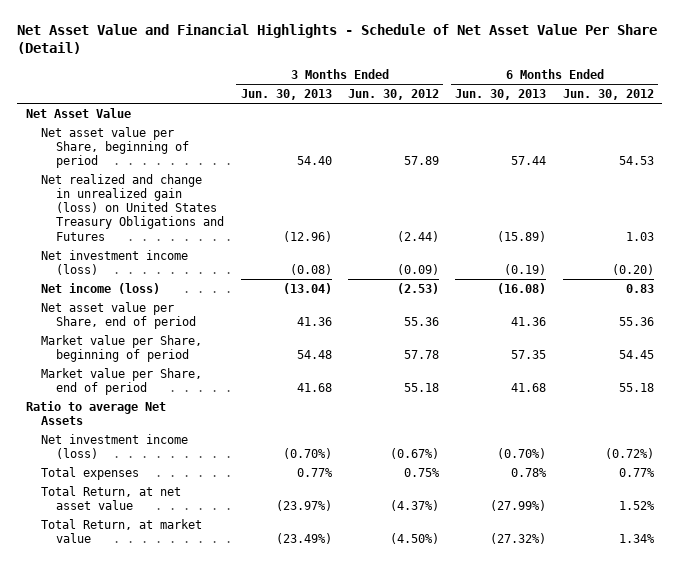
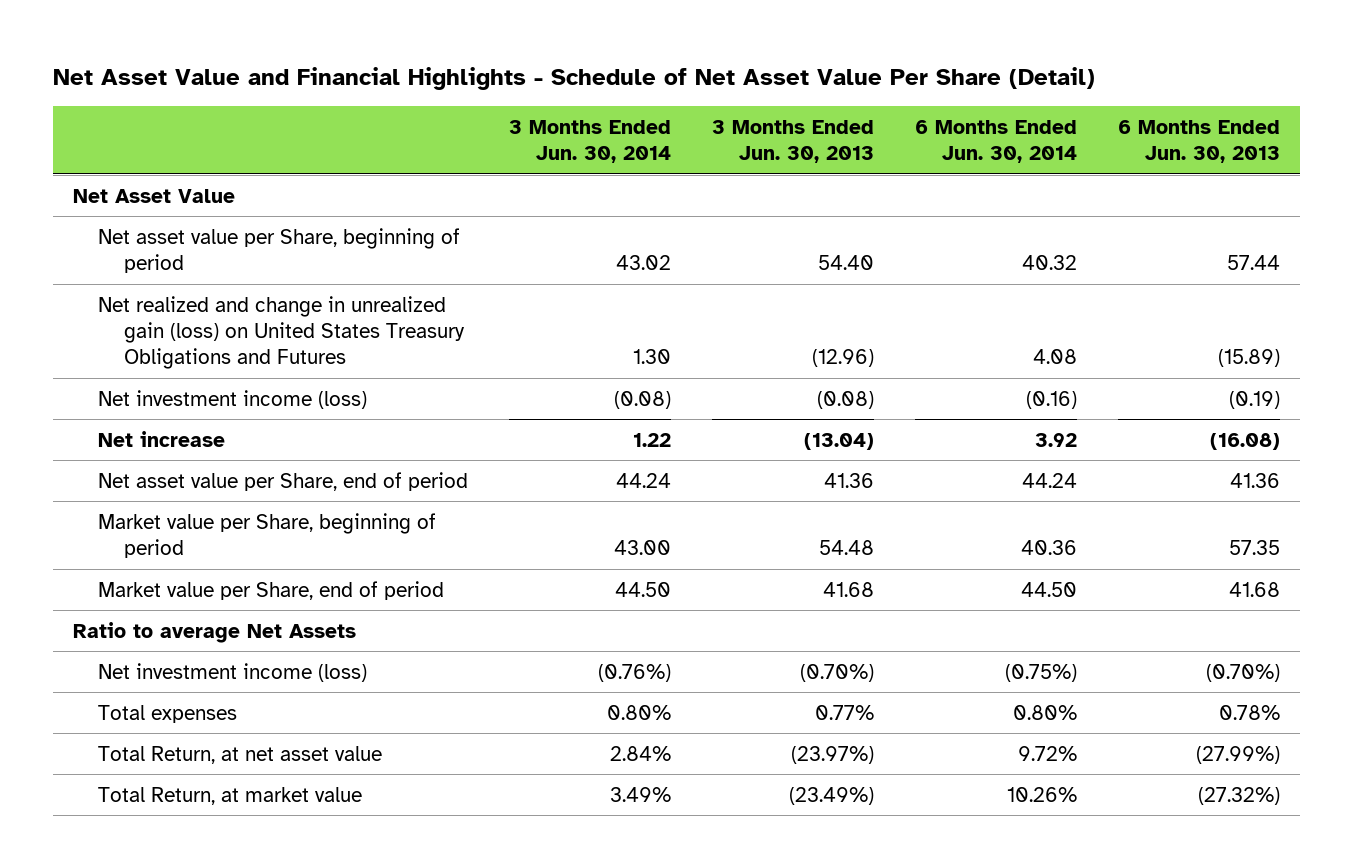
- | 3 Months Ended Jun. 30, 2013 | 3 Months Ended Jun. 30, 2012 | 6 Months Ended Jun. 30, 2013 | 6 Months Ended Jun. 30, 2012
+ | 3 Months Ended Jun. 30, 2014 | 3 Months Ended Jun. 30, 2013 | 6 Months Ended Jun. 30, 2014 | 6 Months Ended Jun. 30, 2013
- Net income (loss) | (13.04) | (2.53) | (16.08) | 0.83
+ Net increase | 1.22 | (13.04) | 3.92 | (16.08)

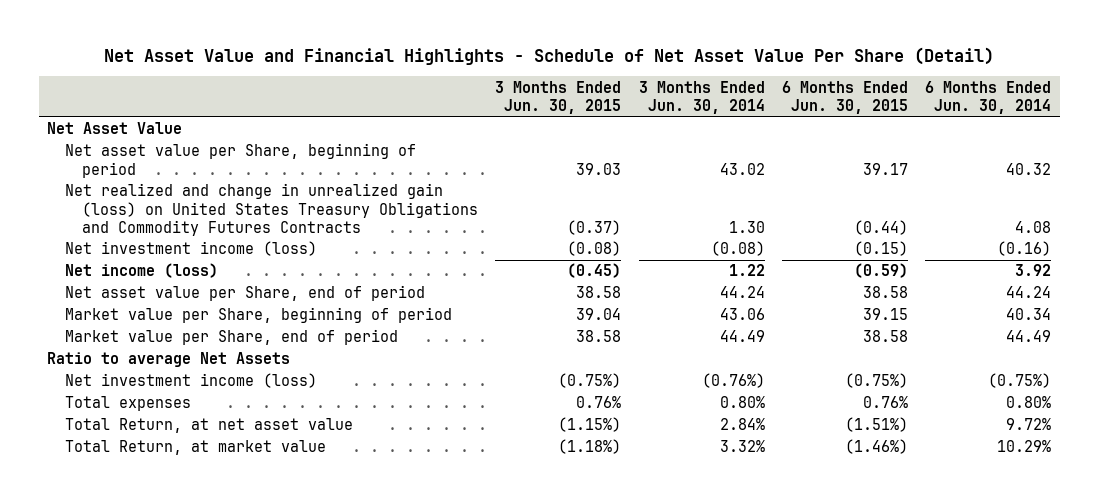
- | 3 Months Ended Jun. 30, 2014 | 3 Months Ended Jun. 30, 2013 | 6 Months Ended Jun. 30, 2014 | 6 Months Ended Jun. 30, 2013
+ | 3 Months Ended Jun. 30, 2015 | 3 Months Ended Jun. 30, 2014 | 6 Months Ended Jun. 30, 2015 | 6 Months Ended Jun. 30, 2014
- Net realized and change in unrealized gain (loss) on United States Treasury Obligations and Futures | 1.30 | (12.96) | 4.08 | (15.89)
+ Net realized and change in unrealized gain (loss) on United States Treasury Obligations and Commodity Futures Contracts | (0.37) | 1.30 | (0.44) | 4.08
- Net increase | 1.22 | (13.04) | 3.92 | (16.08)
+ Net income (loss) | (0.45) | 1.22 | (0.59) | 3.92
- Market value per Share, beginning of period | 43.00 | 54.48 | 40.36 | 57.35
- Market value per Share, end of period | 44.50 | 41.68 | 44.50 | 41.68
+ Market value per Share, beginning of period | 39.04 | 43.06 | 39.15 | 40.34
+ Market value per Share, end of period | 38.58 | 44.49 | 38.58 | 44.49
- Total Return, at market value | 3.49% | (23.49%) | 10.26% | (27.32%)
+ Total Return, at market value | (1.18%) | 3.32% | (1.46%) | 10.29%

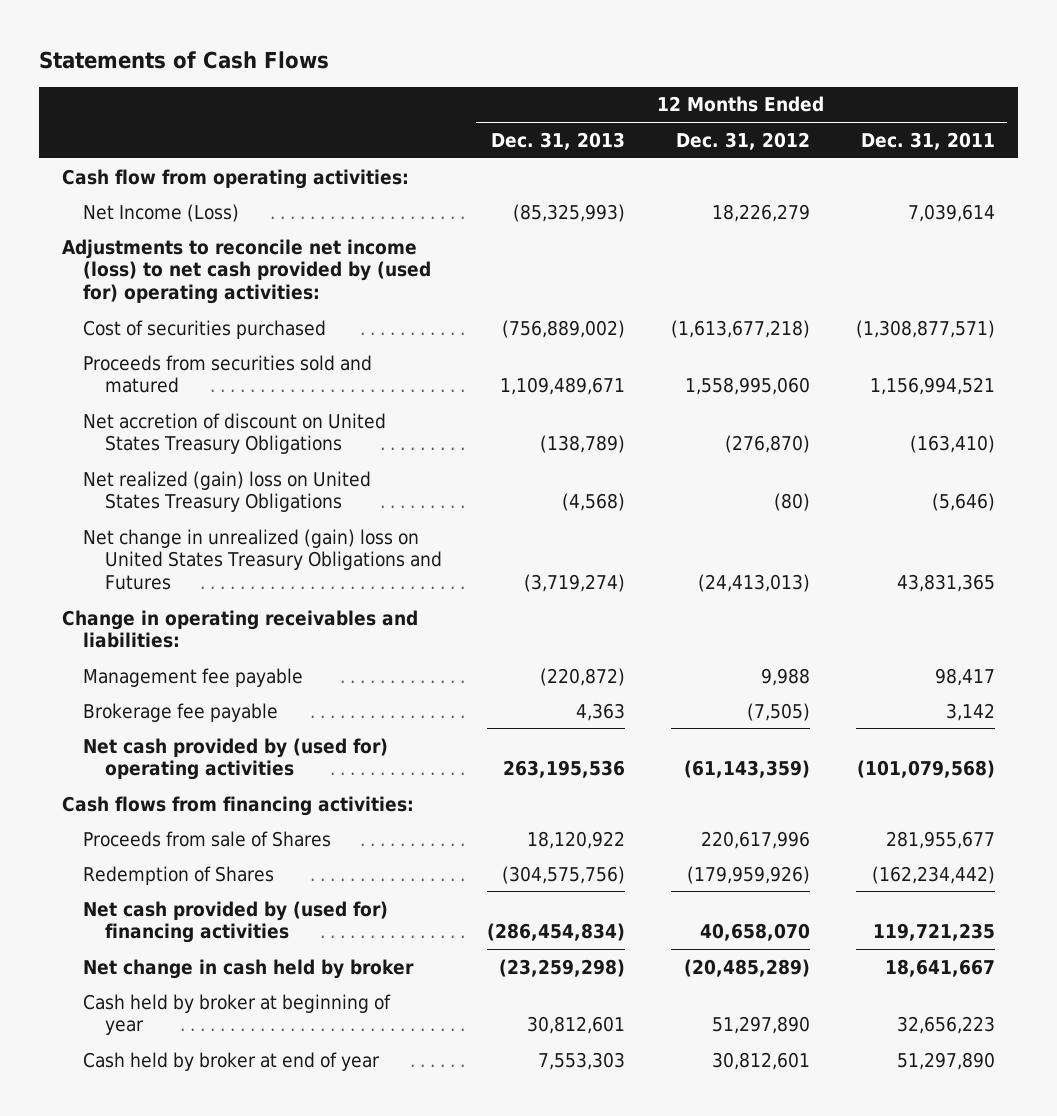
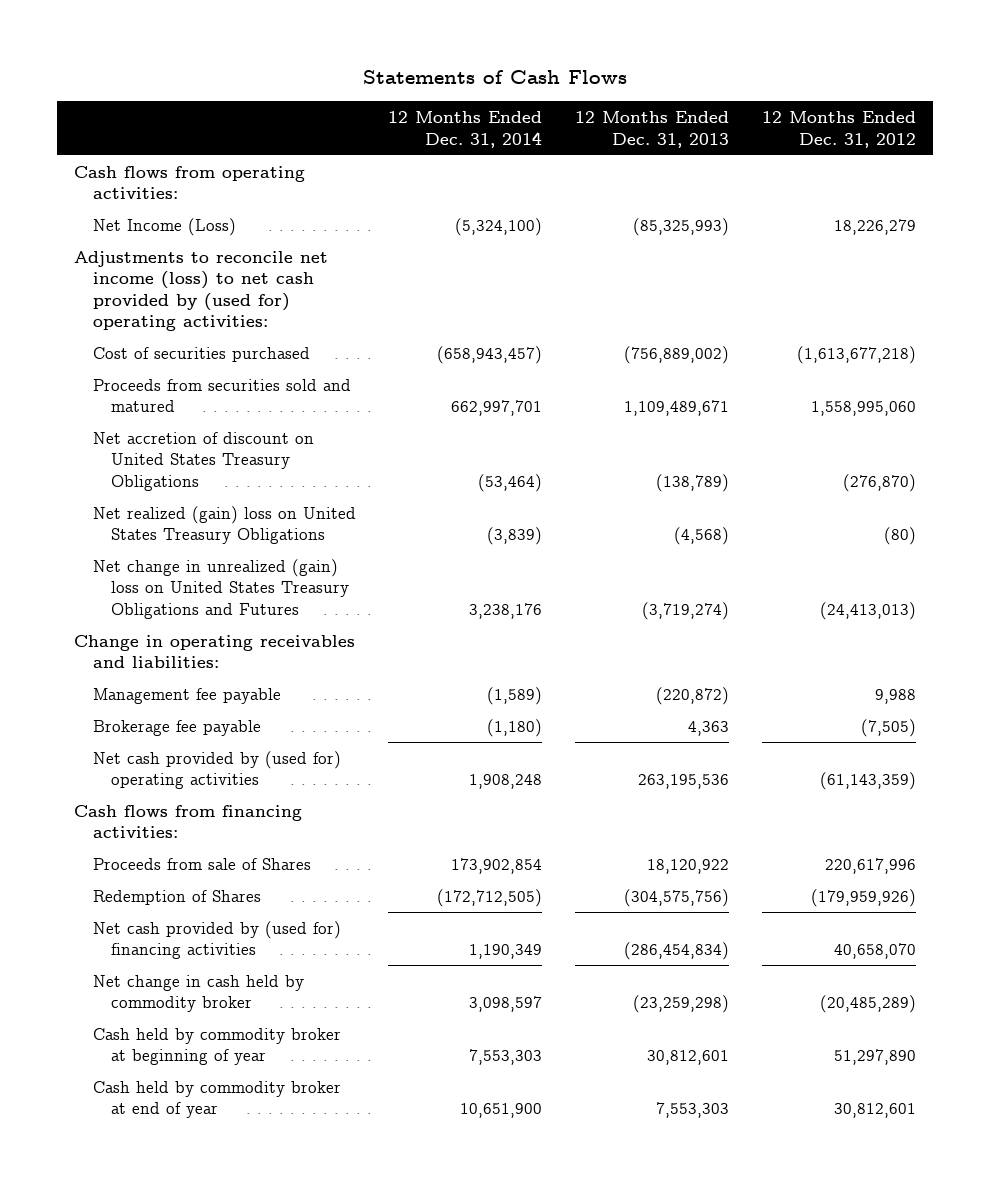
- | 12 Months Ended Dec. 31, 2013 | 12 Months Ended Dec. 31, 2012 | 12 Months Ended Dec. 31, 2011
+ | 12 Months Ended Dec. 31, 2014 | 12 Months Ended Dec. 31, 2013 | 12 Months Ended Dec. 31, 2012
- Cash flow from operating activities:
+ Cash flows from operating activities:
- Net change in cash held by broker | (23,259,298) | (20,485,289) | 18,641,667
- Cash held by broker at beginning of year | 30,812,601 | 51,297,890 | 32,656,223
- Cash held by broker at end of year | 7,553,303 | 30,812,601 | 51,297,890
+ Net change in cash held by commodity broker | 3,098,597 | (23,259,298) | (20,485,289)
+ Cash held by commodity broker at beginning of year | 7,553,303 | 30,812,601 | 51,297,890
+ Cash held by commodity broker at end of year | 10,651,900 | 7,553,303 | 30,812,601

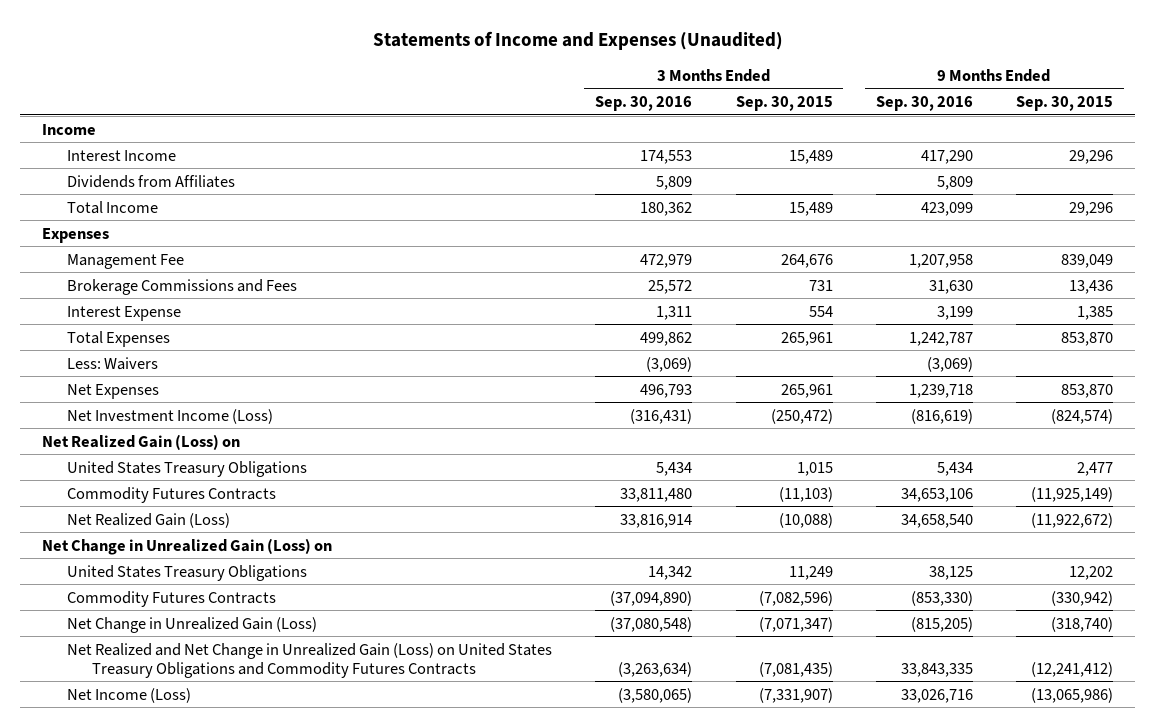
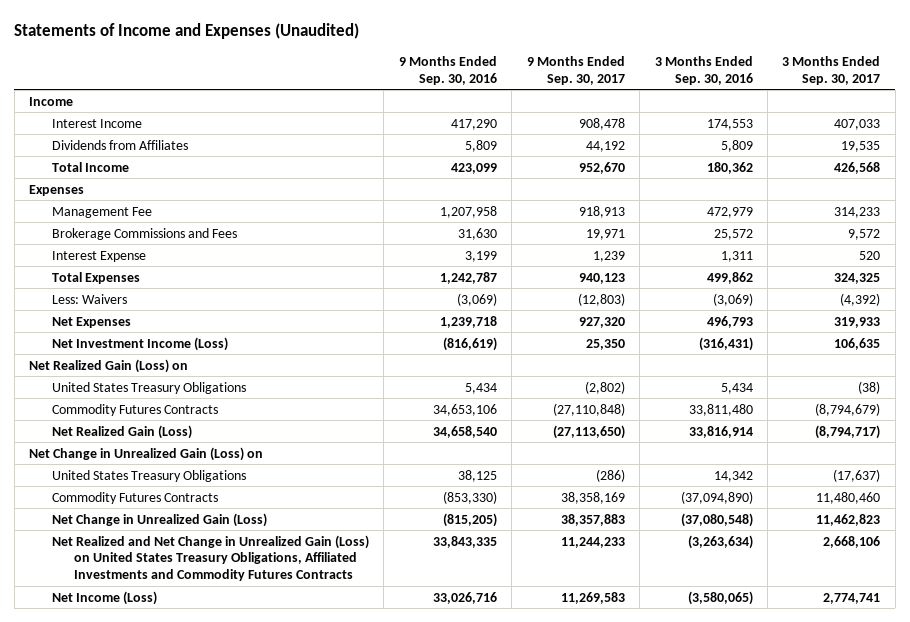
- | 3 Months Ended Sep. 30, 2016 | 3 Months Ended Sep. 30, 2015 | 9 Months Ended Sep. 30, 2016 | 9 Months Ended Sep. 30, 2015
+ | 9 Months Ended Sep. 30, 2016 | 9 Months Ended Sep. 30, 2017 | 3 Months Ended Sep. 30, 2016 | 3 Months Ended Sep. 30, 2017
- Net Realized and Net Change in Unrealized Gain (Loss) on United States Treasury Obligations and Commodity Futures Contracts | (3,263,634) | (7,081,435) | 33,843,335 | (12,241,412)
+ Net Realized and Net Change in Unrealized Gain (Loss) on United States Treasury Obligations, Affiliated Investments and Commodity Futures Contracts | 33,843,335 | 11,244,233 | (3,263,634) | 2,668,106

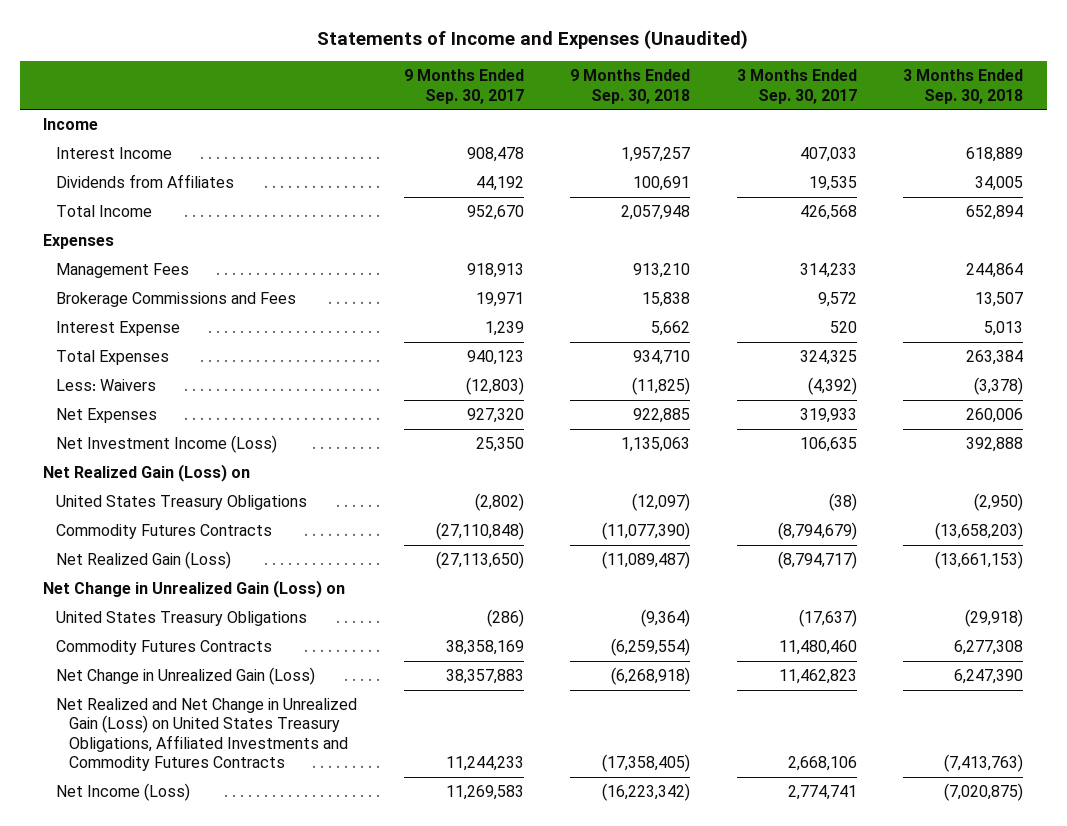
- | 9 Months Ended Sep. 30, 2016 | 9 Months Ended Sep. 30, 2017 | 3 Months Ended Sep. 30, 2016 | 3 Months Ended Sep. 30, 2017
+ | 9 Months Ended Sep. 30, 2017 | 9 Months Ended Sep. 30, 2018 | 3 Months Ended Sep. 30, 2017 | 3 Months Ended Sep. 30, 2018
- Management Fee | 1,207,958 | 918,913 | 472,979 | 314,233
+ Management Fees | 918,913 | 913,210 | 314,233 | 244,864

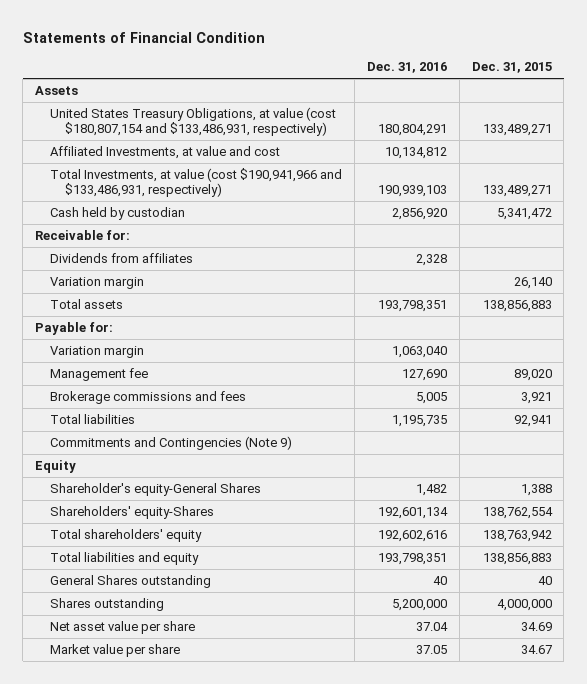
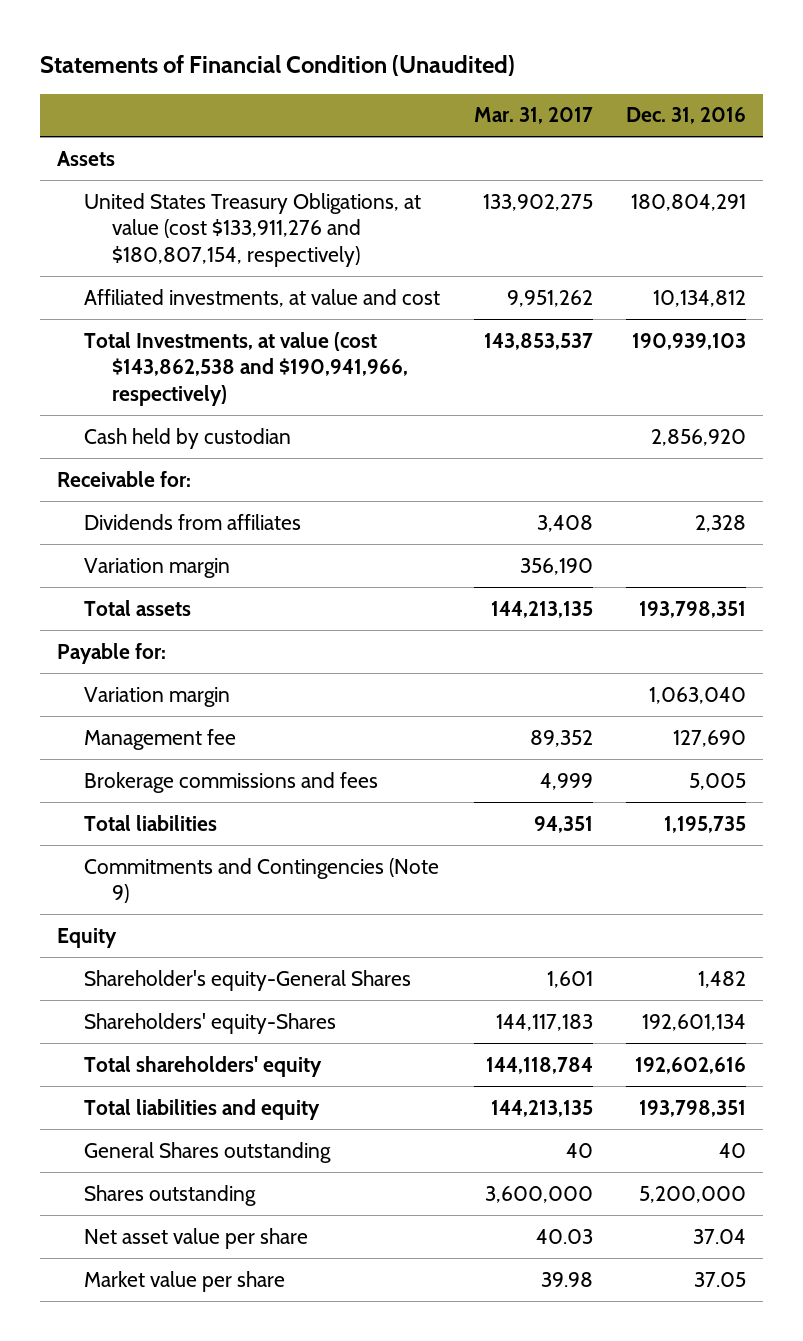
- Statements of Financial Condition
+ Statements of Financial Condition (Unaudited)
- | Dec. 31, 2016 | Dec. 31, 2015
+ | Mar. 31, 2017 | Dec. 31, 2016
- United States Treasury Obligations, at value (cost $180,807,154 and $133,486,931, respectively) | 180,804,291 | 133,489,271
- Affiliated Investments, at value and cost | 10,134,812 |
- Total Investments, at value (cost $190,941,966 and $133,486,931, respectively) | 190,939,103 | 133,489,271
+ United States Treasury Obligations, at value (cost $133,911,276 and $180,807,154, respectively) | 133,902,275 | 180,804,291
+ Affiliated investments, at value and cost | 9,951,262 | 10,134,812
+ Total Investments, at value (cost $143,862,538 and $190,941,966, respectively) | 143,853,537 | 190,939,103

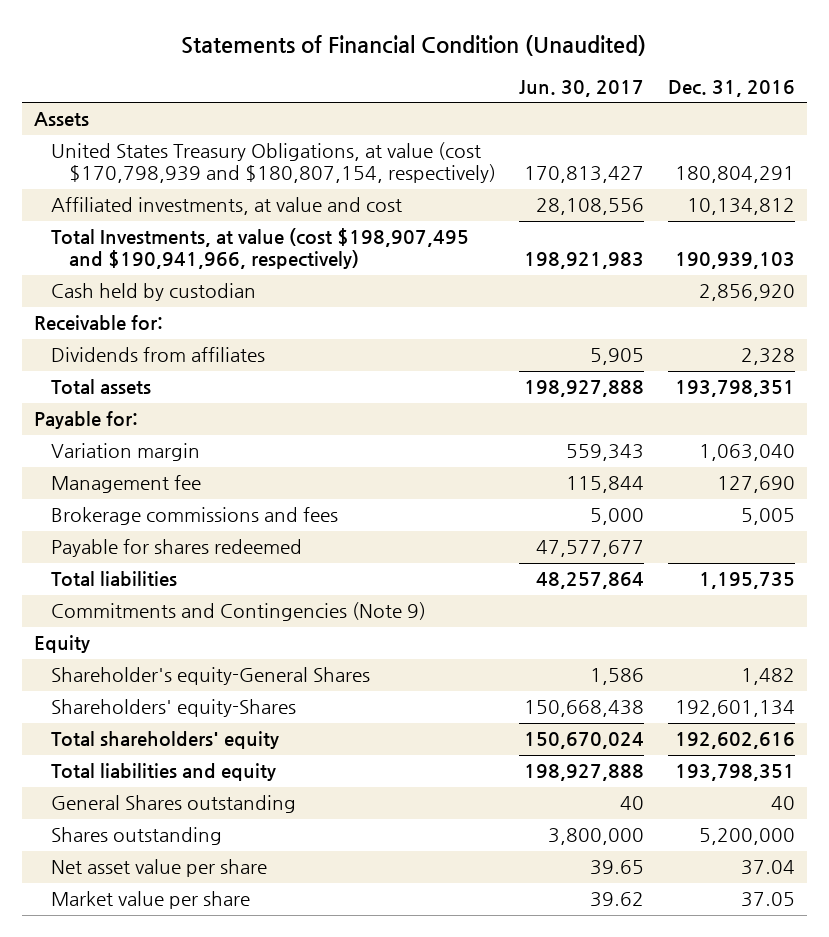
- | Mar. 31, 2017 | Dec. 31, 2016
+ | Jun. 30, 2017 | Dec. 31, 2016
- United States Treasury Obligations, at value (cost $133,911,276 and $180,807,154, respectively) | 133,902,275 | 180,804,291
+ United States Treasury Obligations, at value (cost $170,798,939 and $180,807,154, respectively) | 170,813,427 | 180,804,291
- Total Investments, at value (cost $143,862,538 and $190,941,966, respectively) | 143,853,537 | 190,939,103
+ Total Investments, at value (cost $198,907,495 and $190,941,966, respectively) | 198,921,983 | 190,939,103
- Variation margin | 356,190 |
+ Payable for shares redeemed | 47,577,677 |

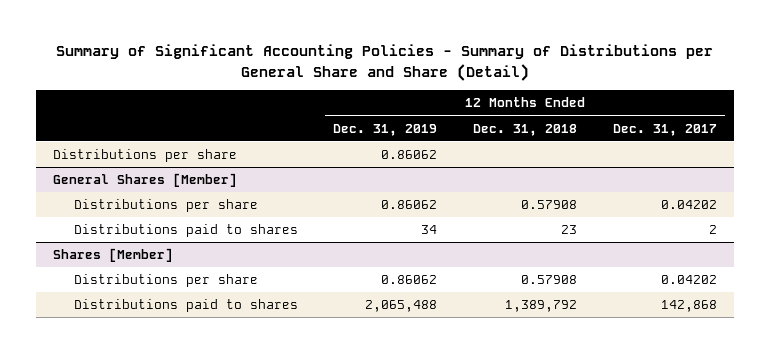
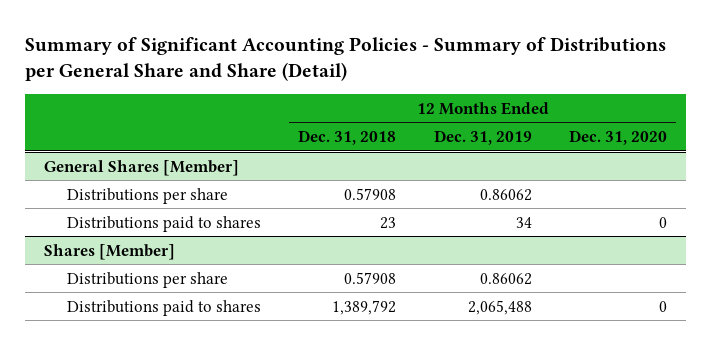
- | 12 Months Ended Dec. 31, 2019 | 12 Months Ended Dec. 31, 2018 | 12 Months Ended Dec. 31, 2017
+ | 12 Months Ended Dec. 31, 2018 | 12 Months Ended Dec. 31, 2019 | 12 Months Ended Dec. 31, 2020
- Distributions per share | 0.86062 | |

